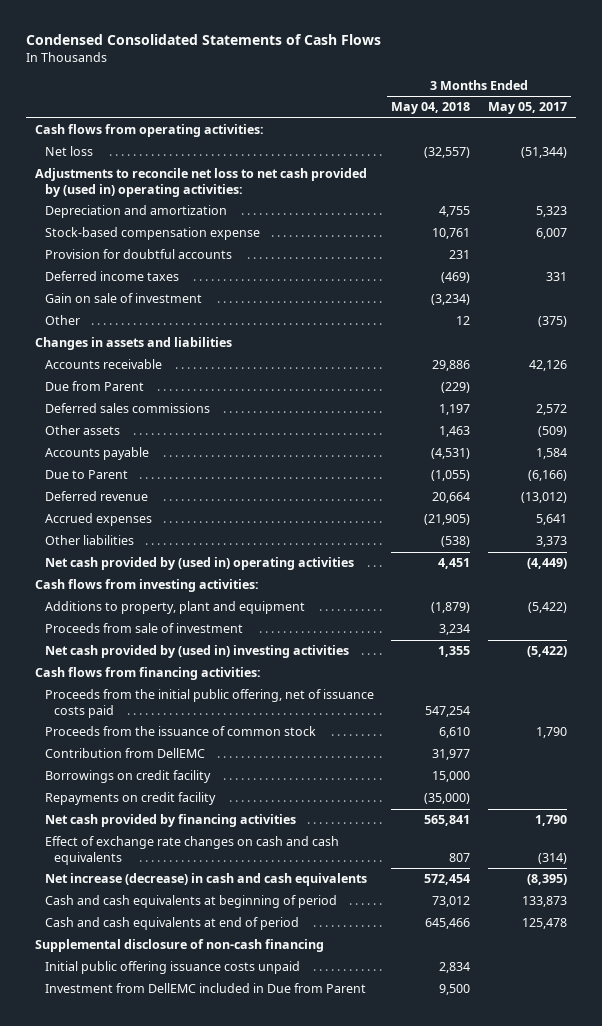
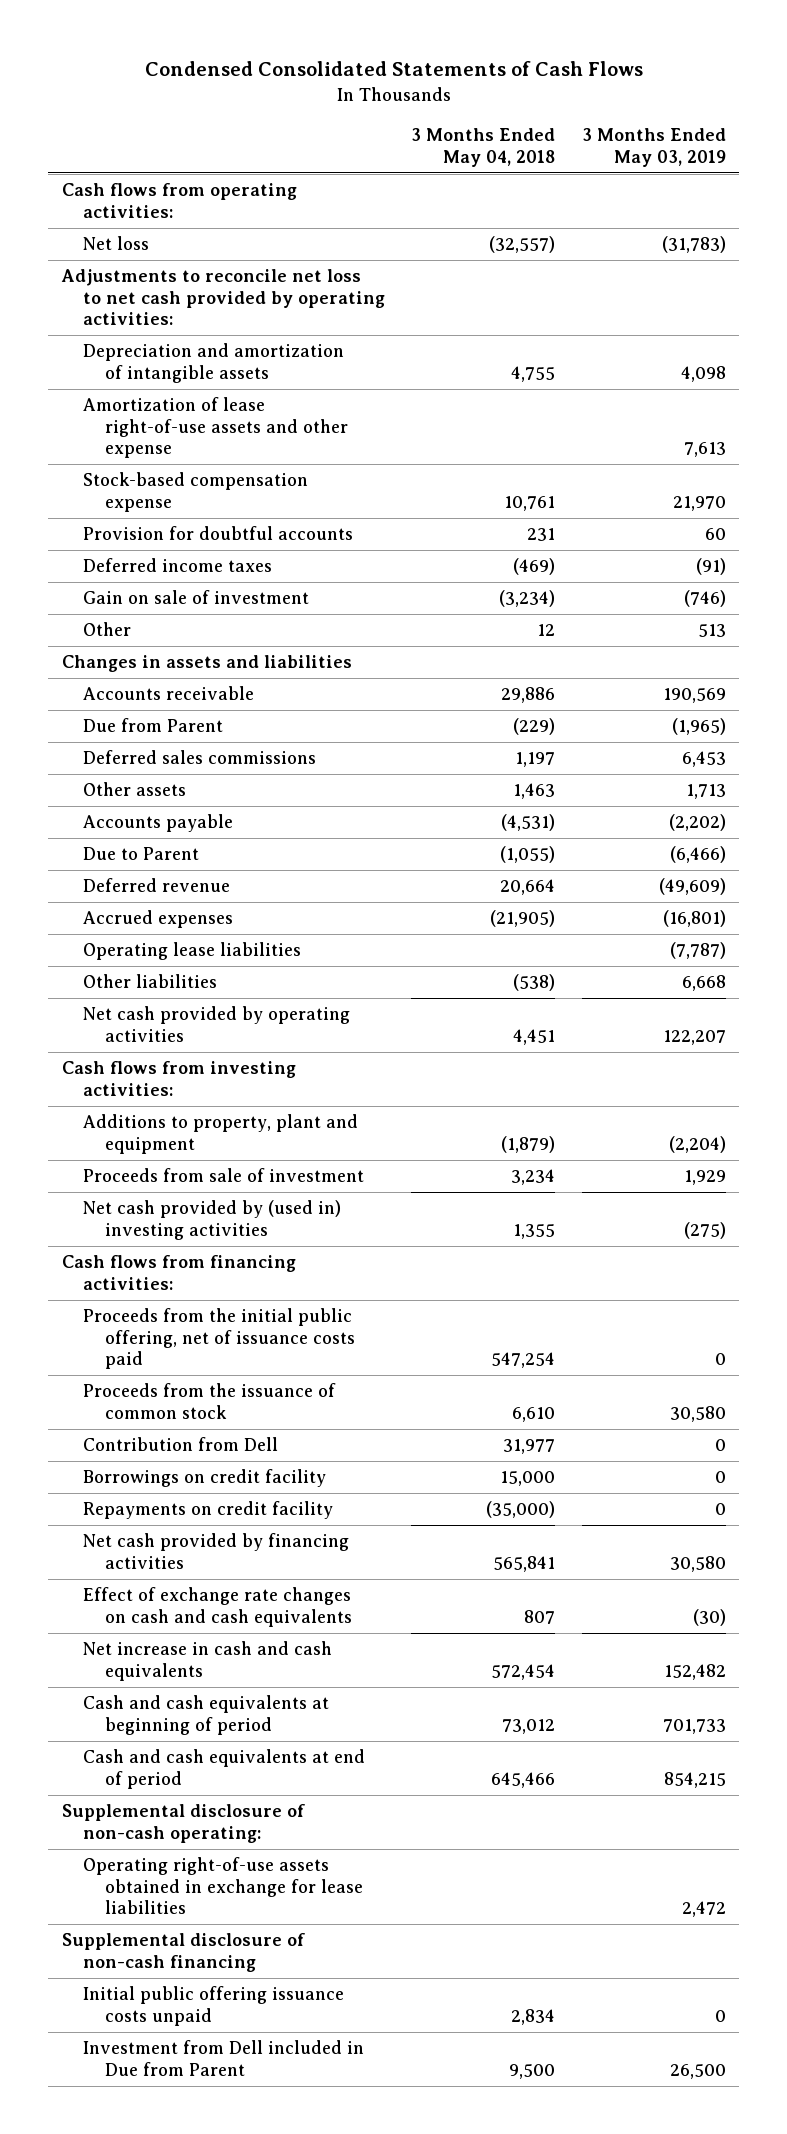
- | 3 Months Ended May 04, 2018 | 3 Months Ended May 05, 2017
+ | 3 Months Ended May 04, 2018 | 3 Months Ended May 03, 2019
- Adjustments to reconcile net loss to net cash provided by (used in) operating activities:
- Depreciation and amortization | 4,755 | 5,323
+ Adjustments to reconcile net loss to net cash provided by operating activities:
+ Depreciation and amortization of intangible assets | 4,755 | 4,098
+ Amortization of lease right-of-use assets and other expense | | 7,613
+ Operating lease liabilities | | (7,787)
- Net cash provided by (used in) operating activities | 4,451 | (4,449)
+ Net cash provided by operating activities | 4,451 | 122,207
- Contribution from DellEMC | 31,977 |
+ Contribution from Dell | 31,977 | 0
- Net increase (decrease) in cash and cash equivalents | 572,454 | (8,395)
+ Net increase in cash and cash equivalents | 572,454 | 152,482
+ Supplemental disclosure of non-cash operating:
+ Operating right-of-use assets obtained in exchange for lease liabilities | | 2,472
- Investment from DellEMC included in Due from Parent | 9,500 |
+ Investment from Dell included in Due from Parent | 9,500 | 26,500

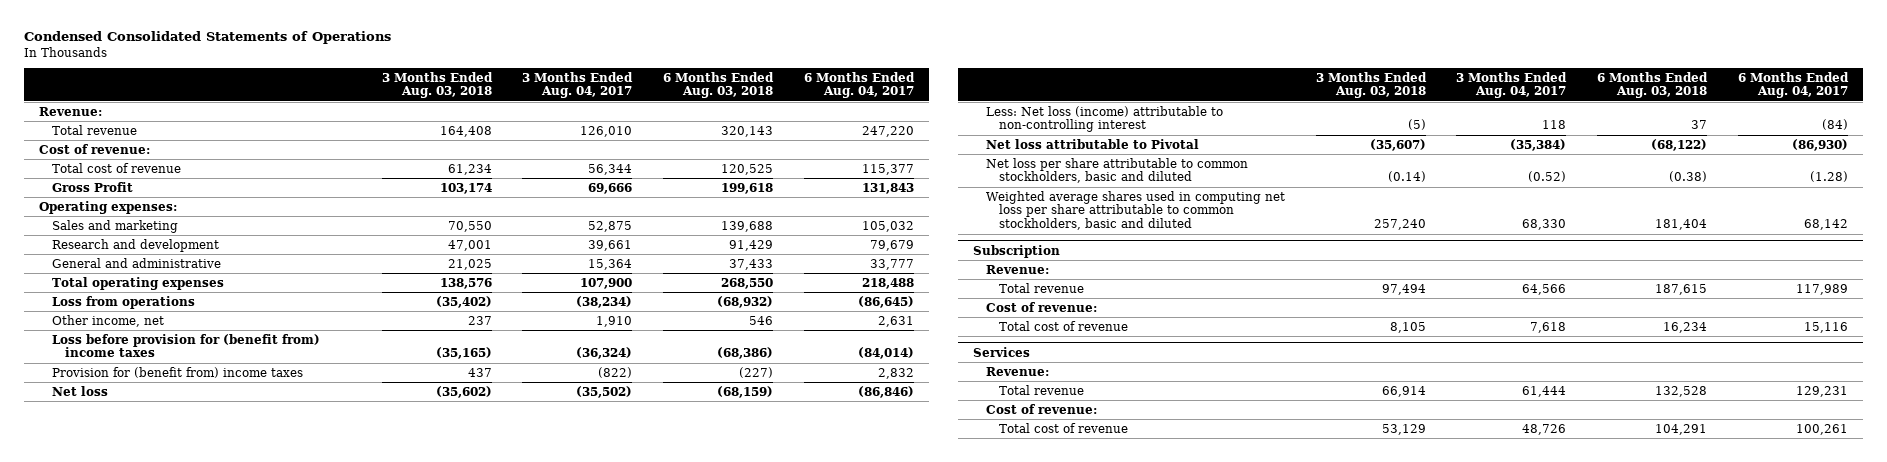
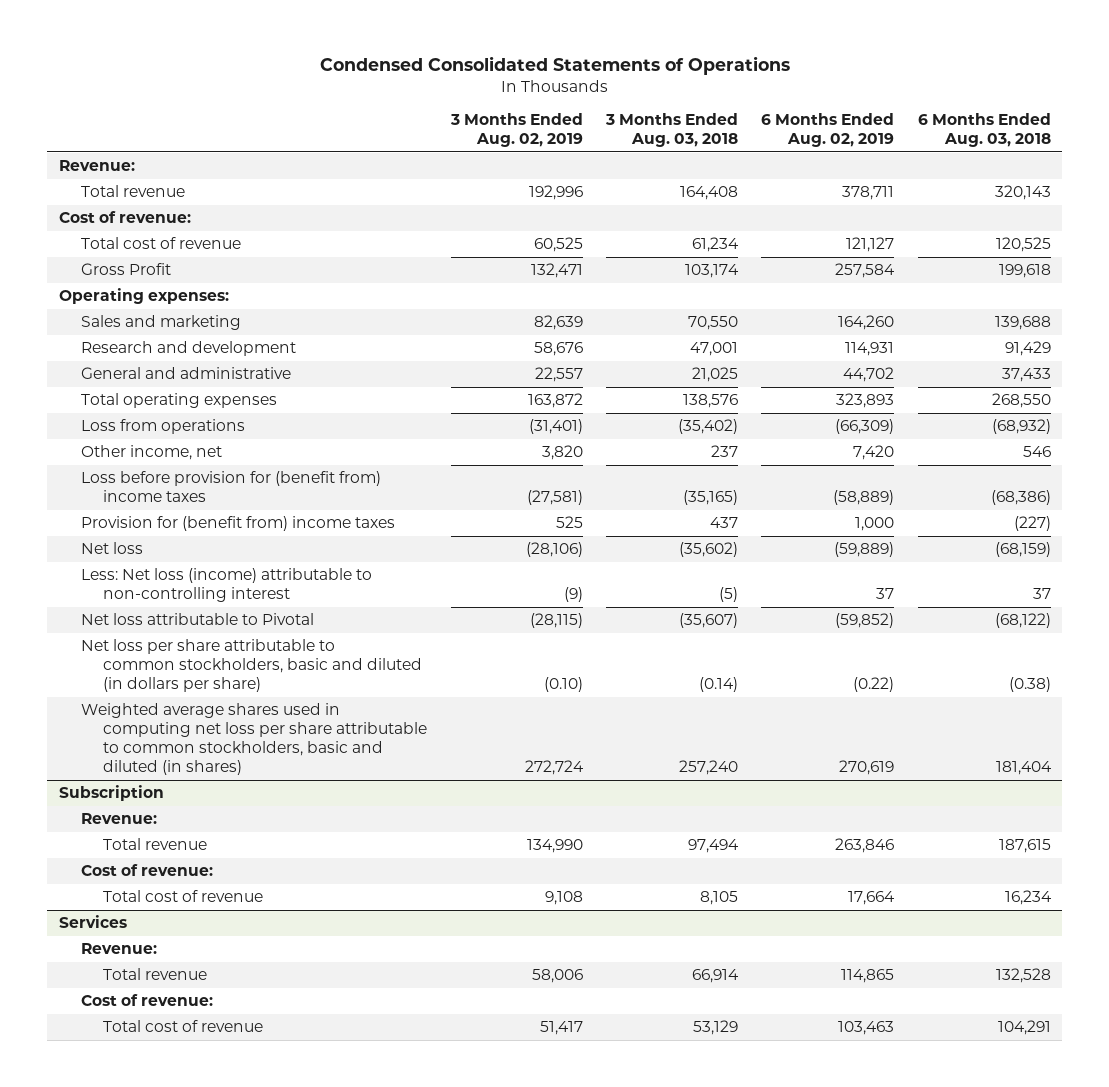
- | 3 Months Ended Aug. 03, 2018 | 3 Months Ended Aug. 04, 2017 | 6 Months Ended Aug. 03, 2018 | 6 Months Ended Aug. 04, 2017
+ | 3 Months Ended Aug. 02, 2019 | 3 Months Ended Aug. 03, 2018 | 6 Months Ended Aug. 02, 2019 | 6 Months Ended Aug. 03, 2018
- Net loss per share attributable to common stockholders, basic and diluted | (0.14) | (0.52) | (0.38) | (1.28)
- Weighted average shares used in computing net loss per share attributable to common stockholders, basic and diluted | 257,240 | 68,330 | 181,404 | 68,142
+ Net loss per share attributable to common stockholders, basic and diluted (in dollars per share) | (0.10) | (0.14) | (0.22) | (0.38)
+ Weighted average shares used in computing net loss per share attributable to common stockholders, basic and diluted (in shares) | 272,724 | 257,240 | 270,619 | 181,404

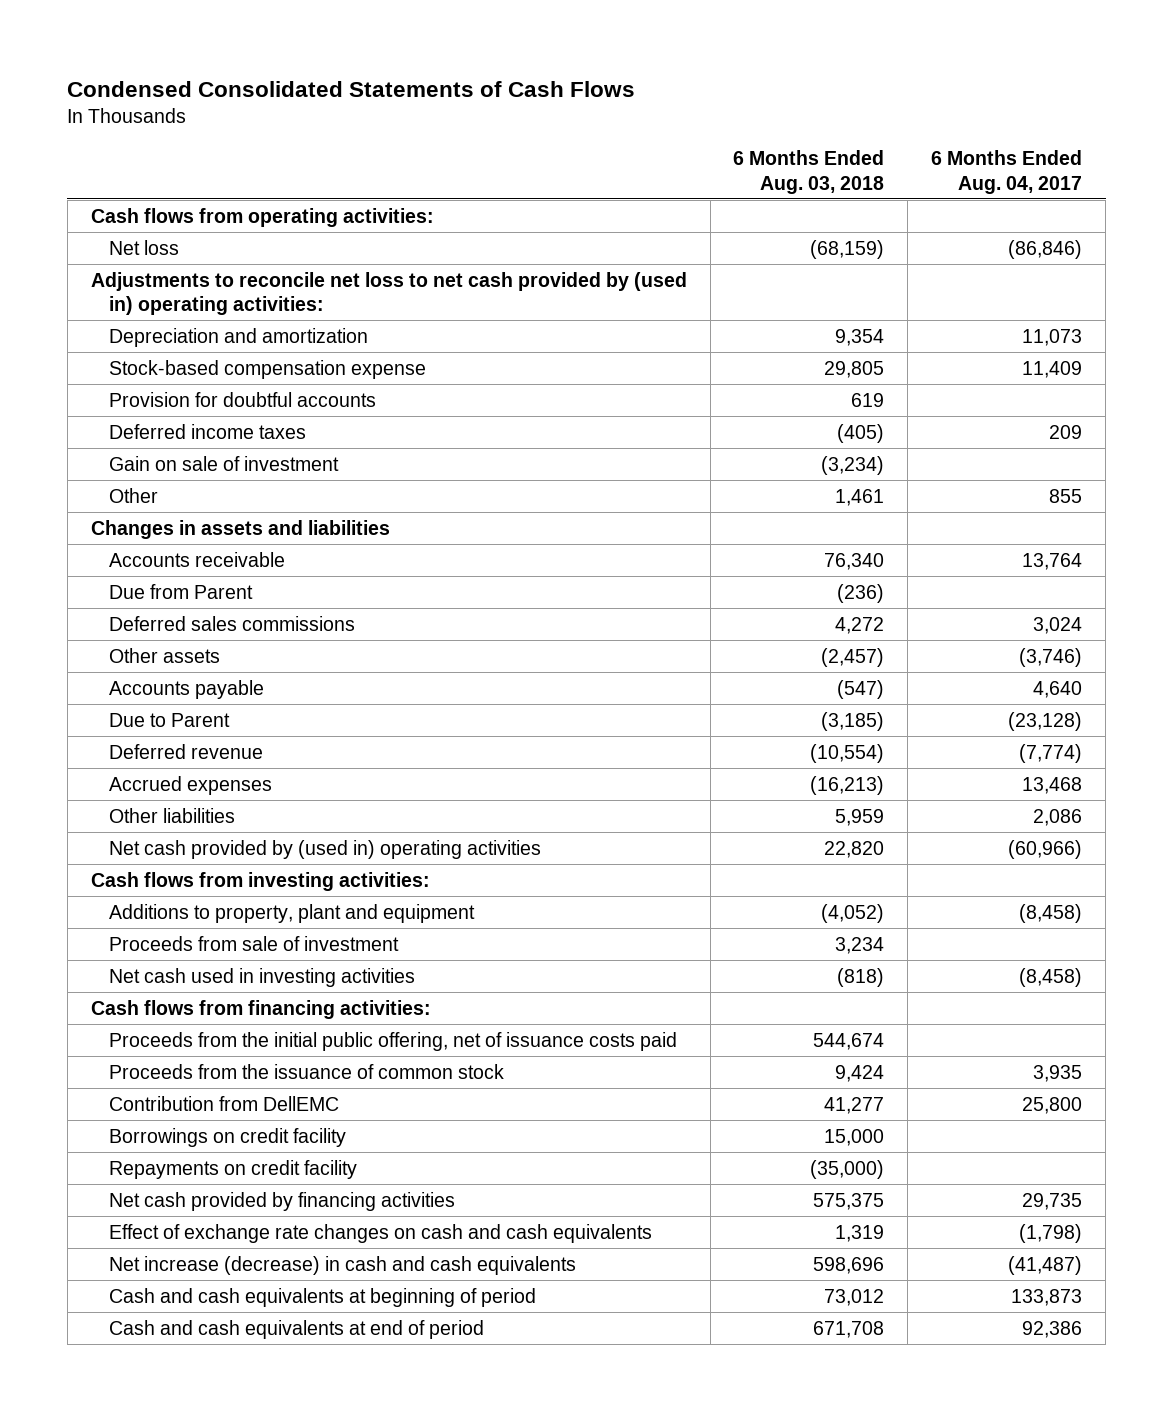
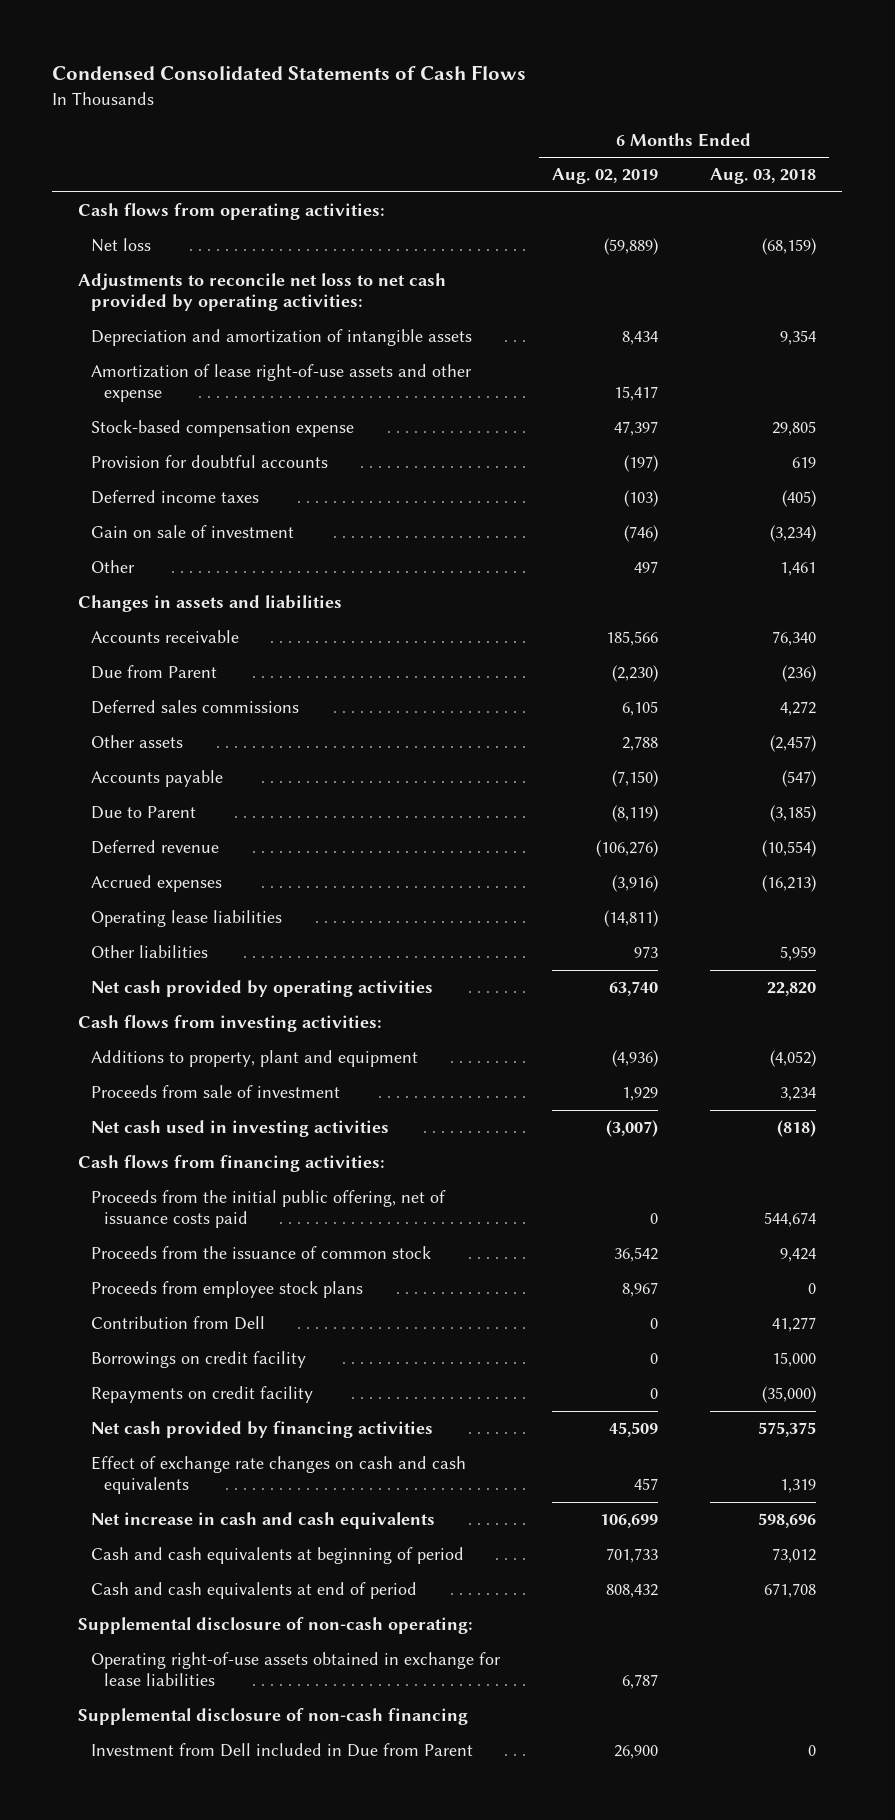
- | 6 Months Ended Aug. 03, 2018 | 6 Months Ended Aug. 04, 2017
+ | 6 Months Ended Aug. 02, 2019 | 6 Months Ended Aug. 03, 2018
- Adjustments to reconcile net loss to net cash provided by (used in) operating activities:
- Depreciation and amortization | 9,354 | 11,073
+ Adjustments to reconcile net loss to net cash provided by operating activities:
+ Depreciation and amortization of intangible assets | 8,434 | 9,354
+ Amortization of lease right-of-use assets and other expense | 15,417 |
+ Operating lease liabilities | (14,811) |
- Net cash provided by (used in) operating activities | 22,820 | (60,966)
+ Net cash provided by operating activities | 63,740 | 22,820
- Contribution from DellEMC | 41,277 | 25,800
+ Proceeds from employee stock plans | 8,967 | 0
+ Contribution from Dell | 0 | 41,277
- Net increase (decrease) in cash and cash equivalents | 598,696 | (41,487)
+ Net increase in cash and cash equivalents | 106,699 | 598,696
+ Supplemental disclosure of non-cash operating:
+ Operating right-of-use assets obtained in exchange for lease liabilities | 6,787 |
+ Supplemental disclosure of non-cash financing
+ Investment from Dell included in Due from Parent | 26,900 | 0

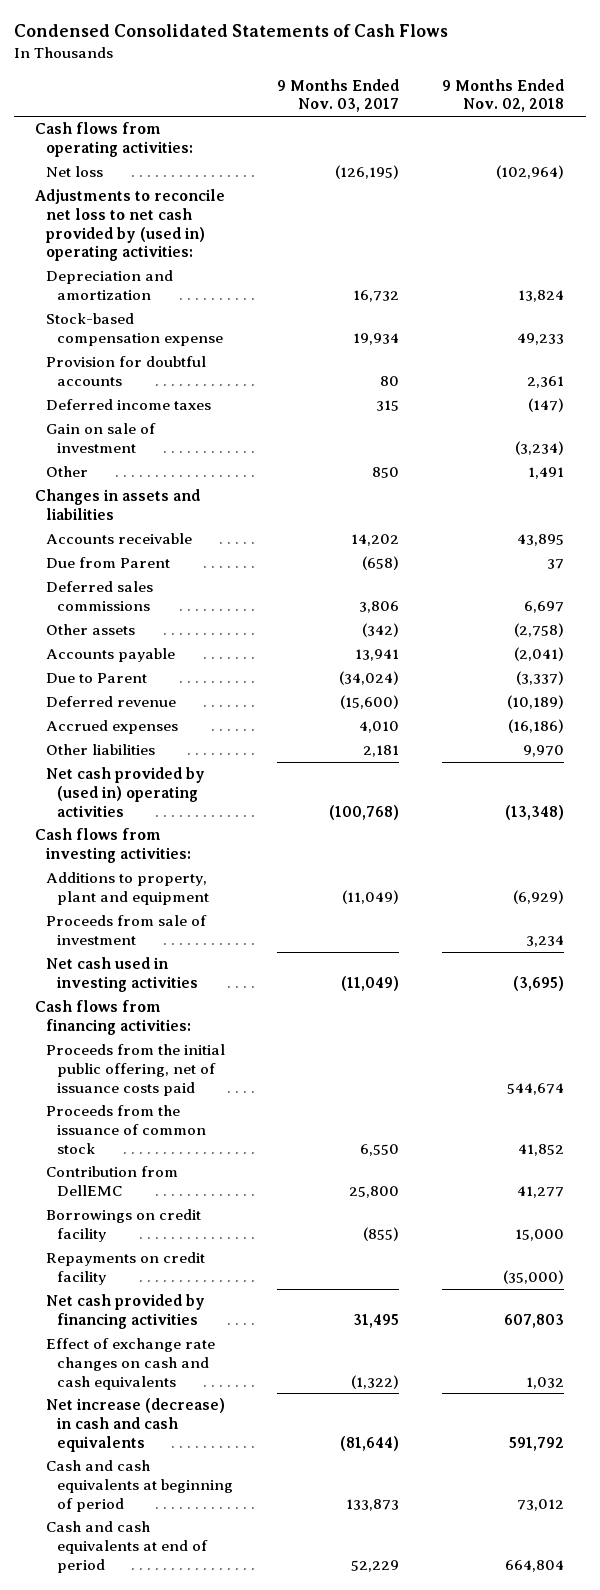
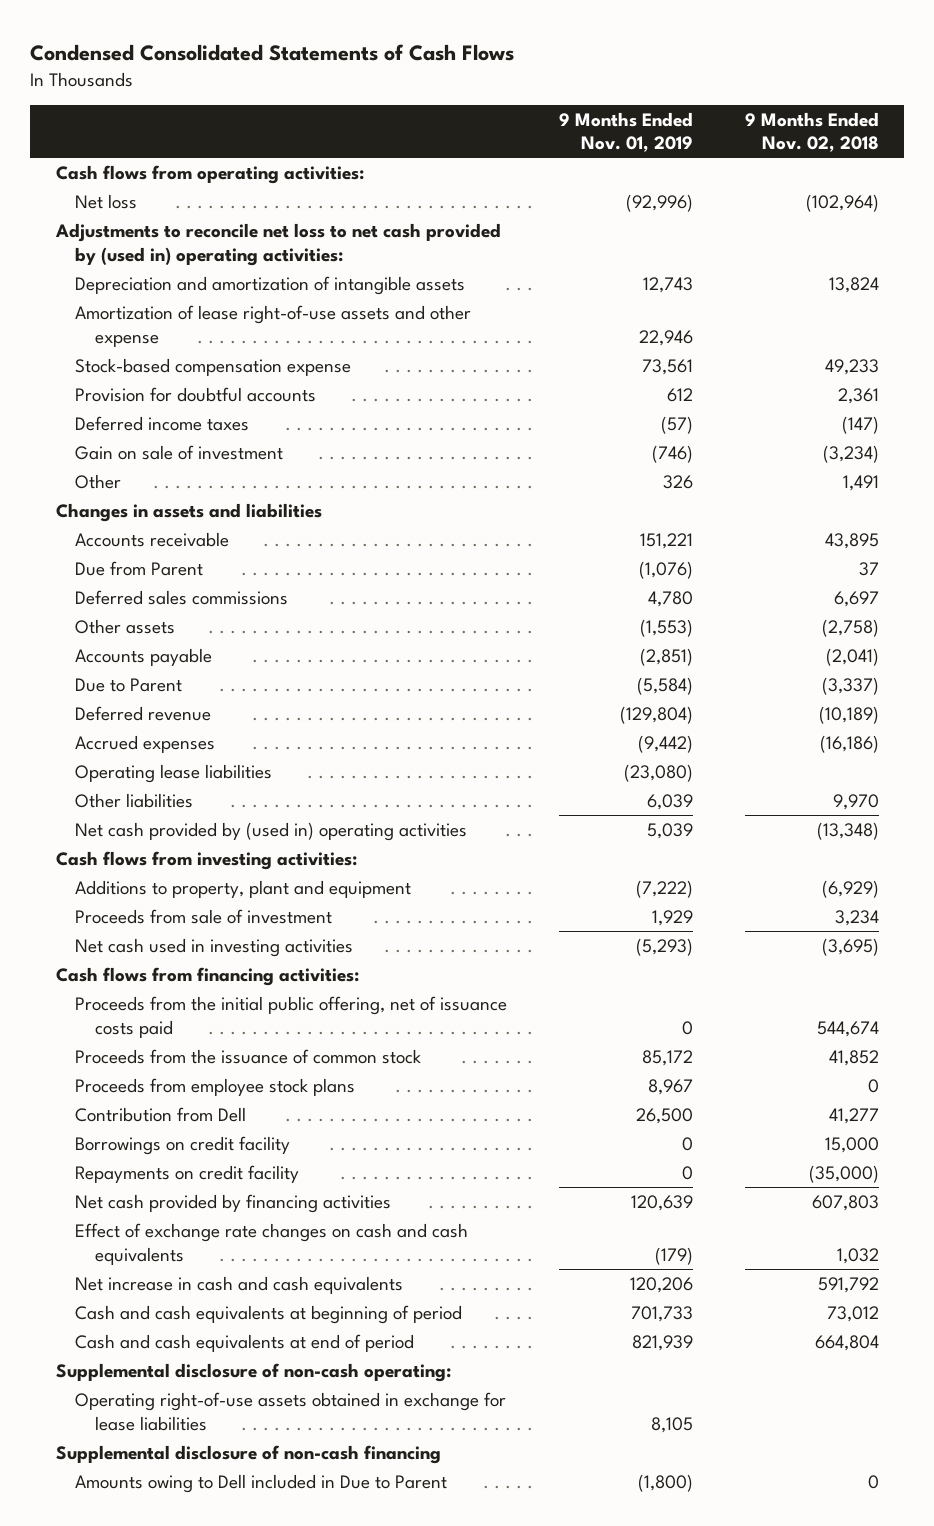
- | 9 Months Ended Nov. 03, 2017 | 9 Months Ended Nov. 02, 2018
+ | 9 Months Ended Nov. 01, 2019 | 9 Months Ended Nov. 02, 2018
- Depreciation and amortization | 16,732 | 13,824
+ Depreciation and amortization of intangible assets | 12,743 | 13,824
+ Amortization of lease right-of-use assets and other expense | 22,946 |
+ Operating lease liabilities | (23,080) |
- Contribution from DellEMC | 25,800 | 41,277
+ Proceeds from employee stock plans | 8,967 | 0
+ Contribution from Dell | 26,500 | 41,277
- Net increase (decrease) in cash and cash equivalents | (81,644) | 591,792
+ Net increase in cash and cash equivalents | 120,206 | 591,792
+ Supplemental disclosure of non-cash operating:
+ Operating right-of-use assets obtained in exchange for lease liabilities | 8,105 |
+ Supplemental disclosure of non-cash financing
+ Amounts owing to Dell included in Due to Parent | (1,800) | 0

